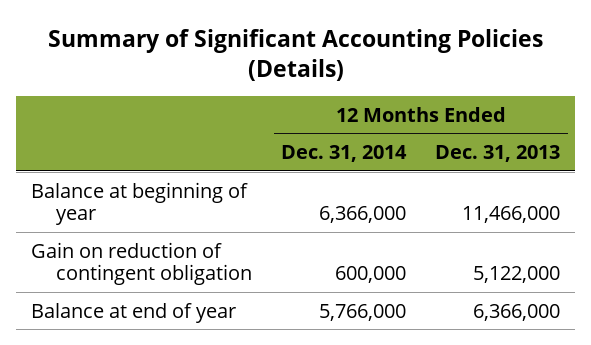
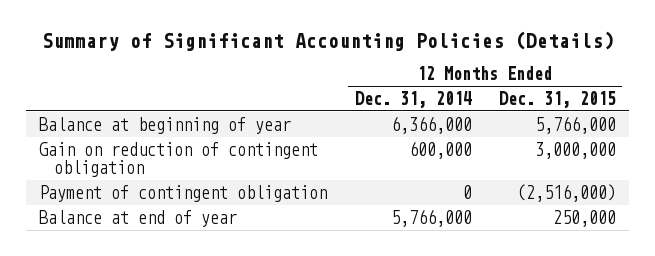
- | 12 Months Ended Dec. 31, 2014 | 12 Months Ended Dec. 31, 2013
+ | 12 Months Ended Dec. 31, 2014 | 12 Months Ended Dec. 31, 2015
+ Payment of contingent obligation | 0 | (2,516,000)

